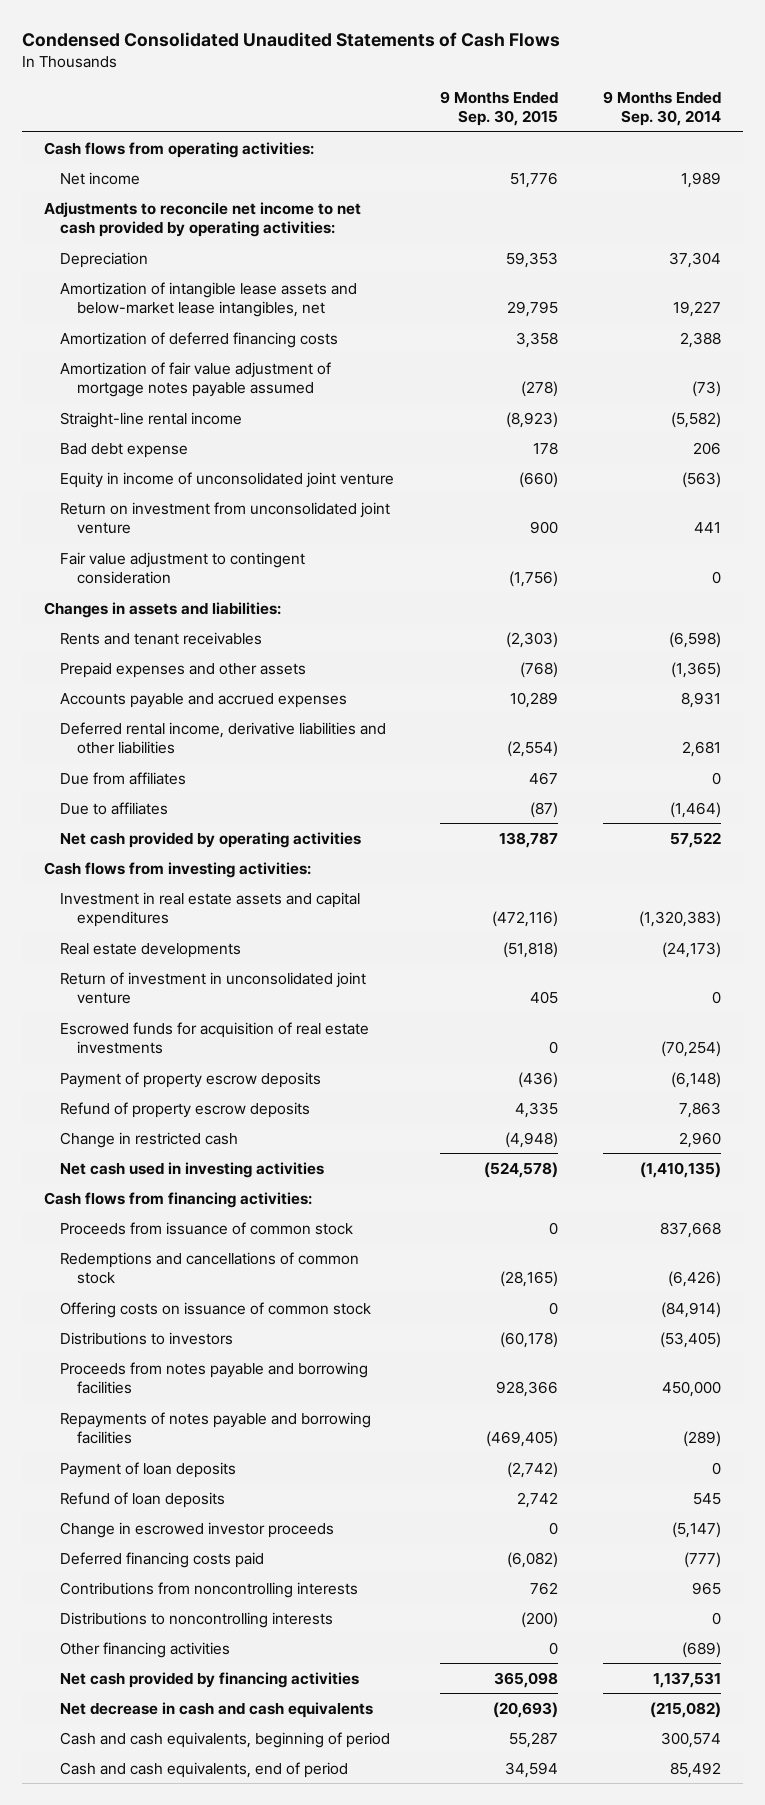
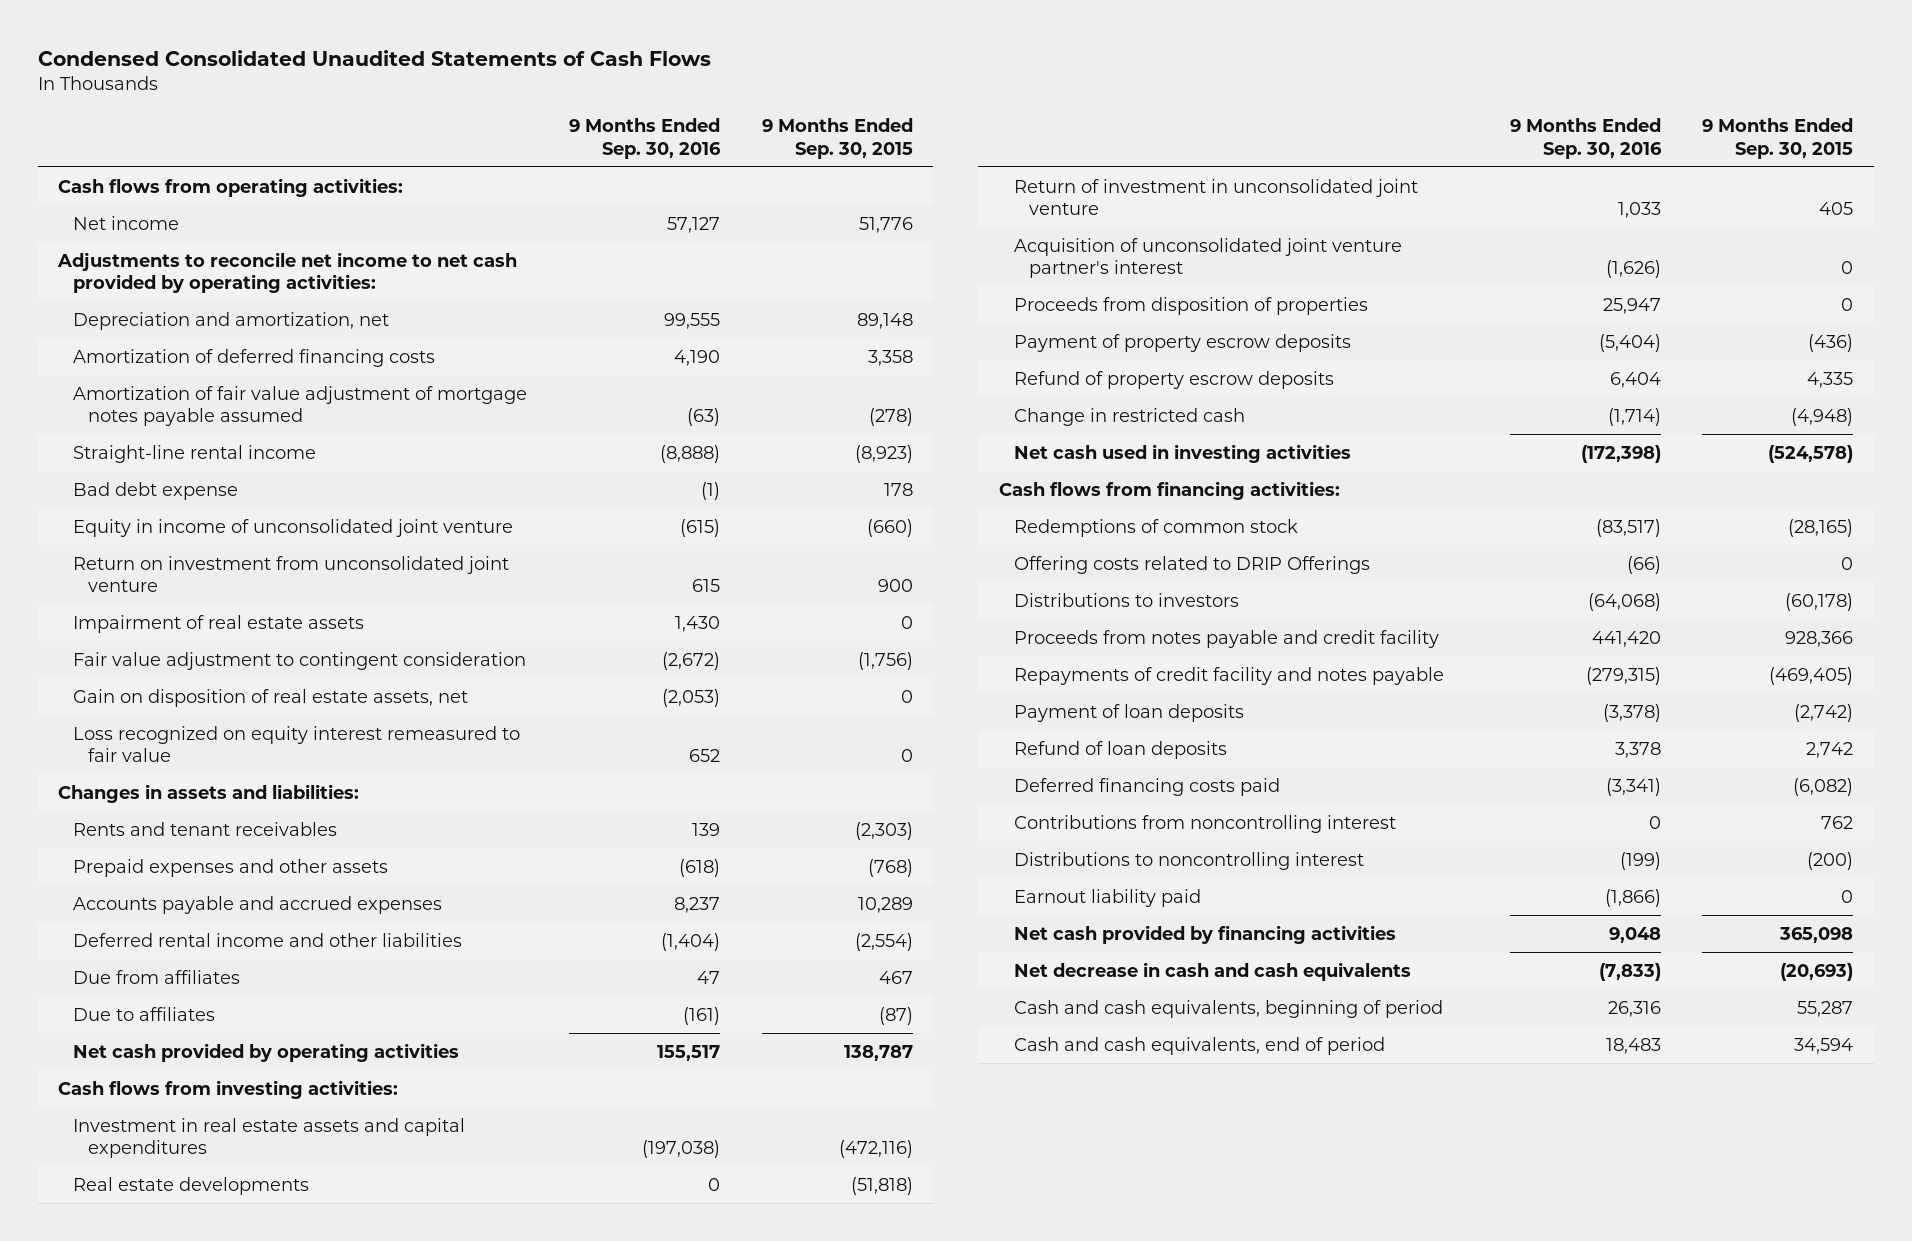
- | 9 Months Ended Sep. 30, 2015 | 9 Months Ended Sep. 30, 2014
+ | 9 Months Ended Sep. 30, 2016 | 9 Months Ended Sep. 30, 2015
- Depreciation | 59,353 | 37,304
- Amortization of intangible lease assets and below-market lease intangibles, net | 29,795 | 19,227
+ Depreciation and amortization, net | 99,555 | 89,148
+ Impairment of real estate assets | 1,430 | 0
+ Gain on disposition of real estate assets, net | (2,053) | 0
+ Loss recognized on equity interest remeasured to fair value | 652 | 0
- Deferred rental income, derivative liabilities and other liabilities | (2,554) | 2,681
+ Deferred rental income and other liabilities | (1,404) | (2,554)
- Escrowed funds for acquisition of real estate investments | 0 | (70,254)
+ Acquisition of unconsolidated joint venture partner's interest | (1,626) | 0
+ Proceeds from disposition of properties | 25,947 | 0
- Proceeds from issuance of common stock | 0 | 837,668
- Redemptions and cancellations of common stock | (28,165) | (6,426)
- Offering costs on issuance of common stock | 0 | (84,914)
+ Redemptions of common stock | (83,517) | (28,165)
+ Offering costs related to DRIP Offerings | (66) | 0
- Proceeds from notes payable and borrowing facilities | 928,366 | 450,000
- Repayments of notes payable and borrowing facilities | (469,405) | (289)
+ Proceeds from notes payable and credit facility | 441,420 | 928,366
+ Repayments of credit facility and notes payable | (279,315) | (469,405)
- Change in escrowed investor proceeds | 0 | (5,147)
- Contributions from noncontrolling interests | 762 | 965
- Distributions to noncontrolling interests | (200) | 0
- Other financing activities | 0 | (689)
+ Contributions from noncontrolling interest | 0 | 762
+ Distributions to noncontrolling interest | (199) | (200)
+ Earnout liability paid | (1,866) | 0

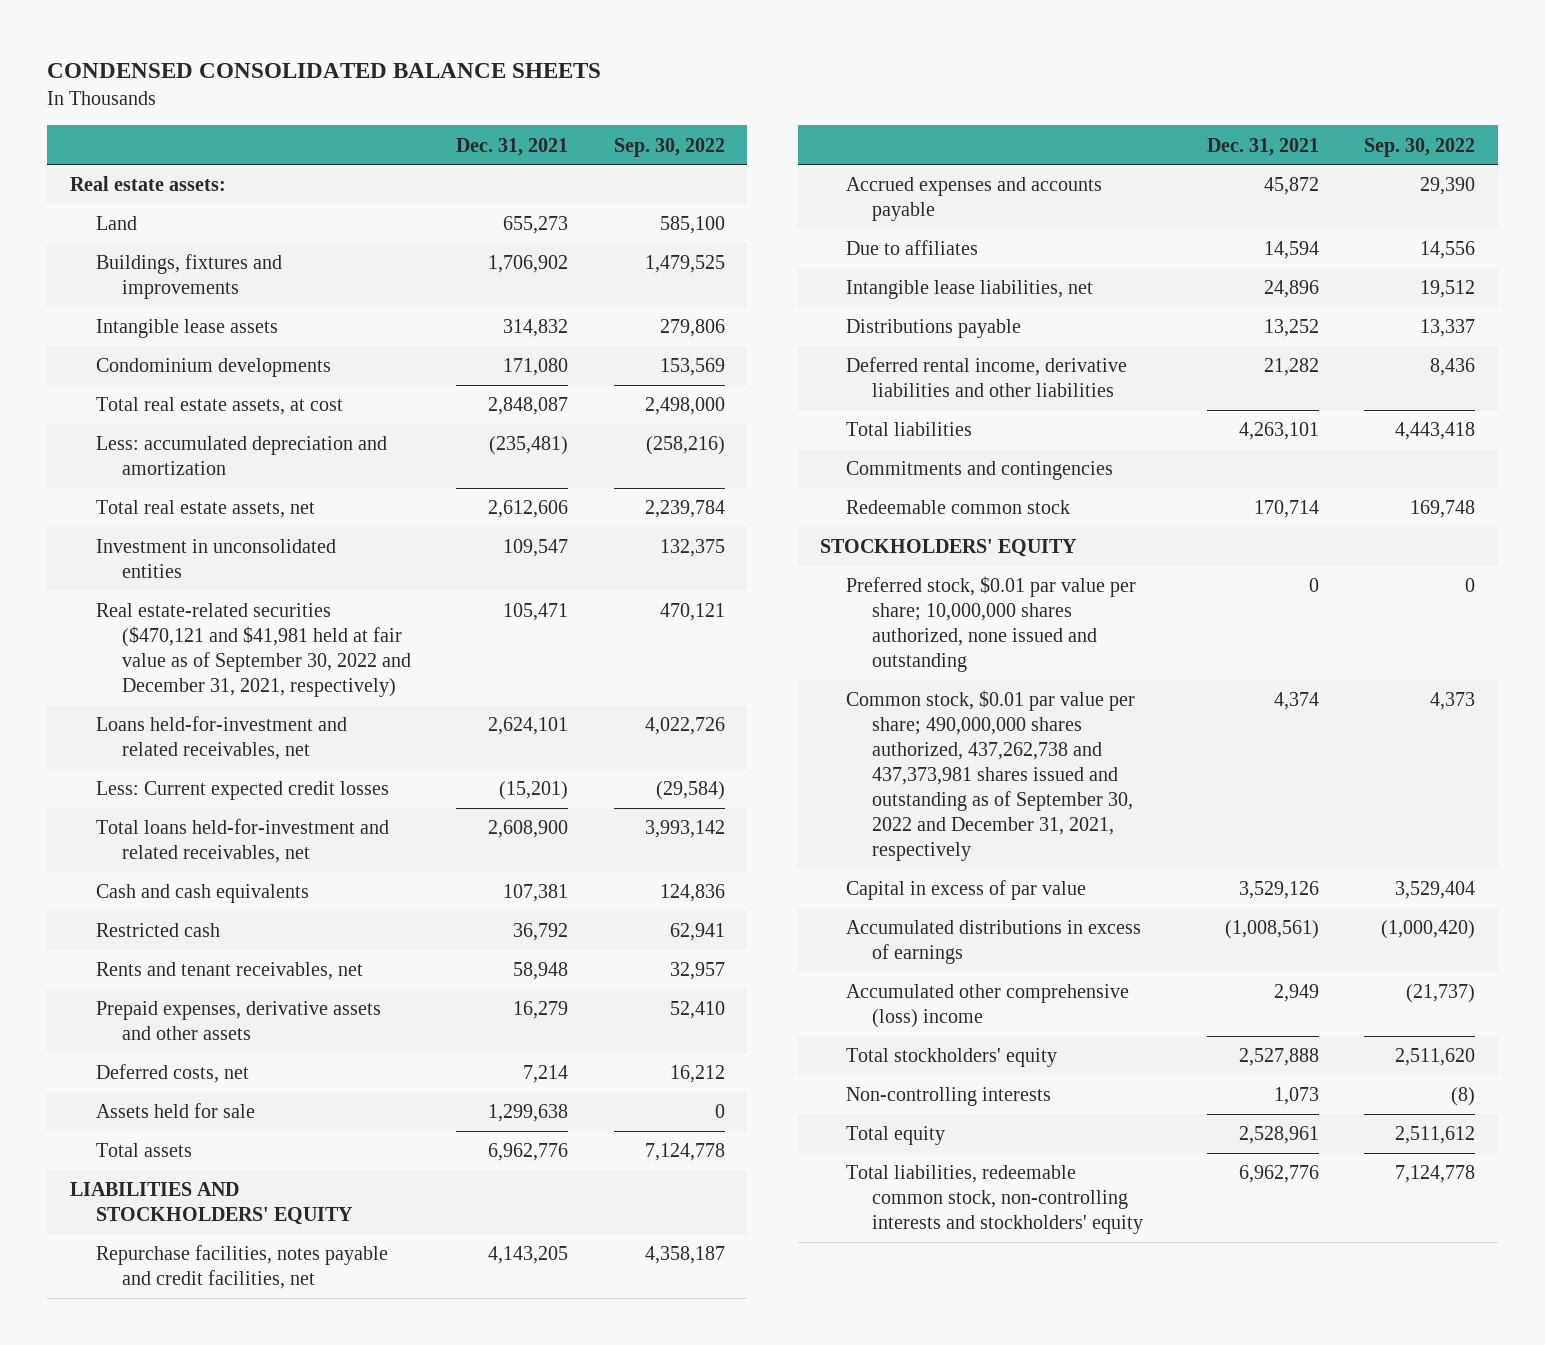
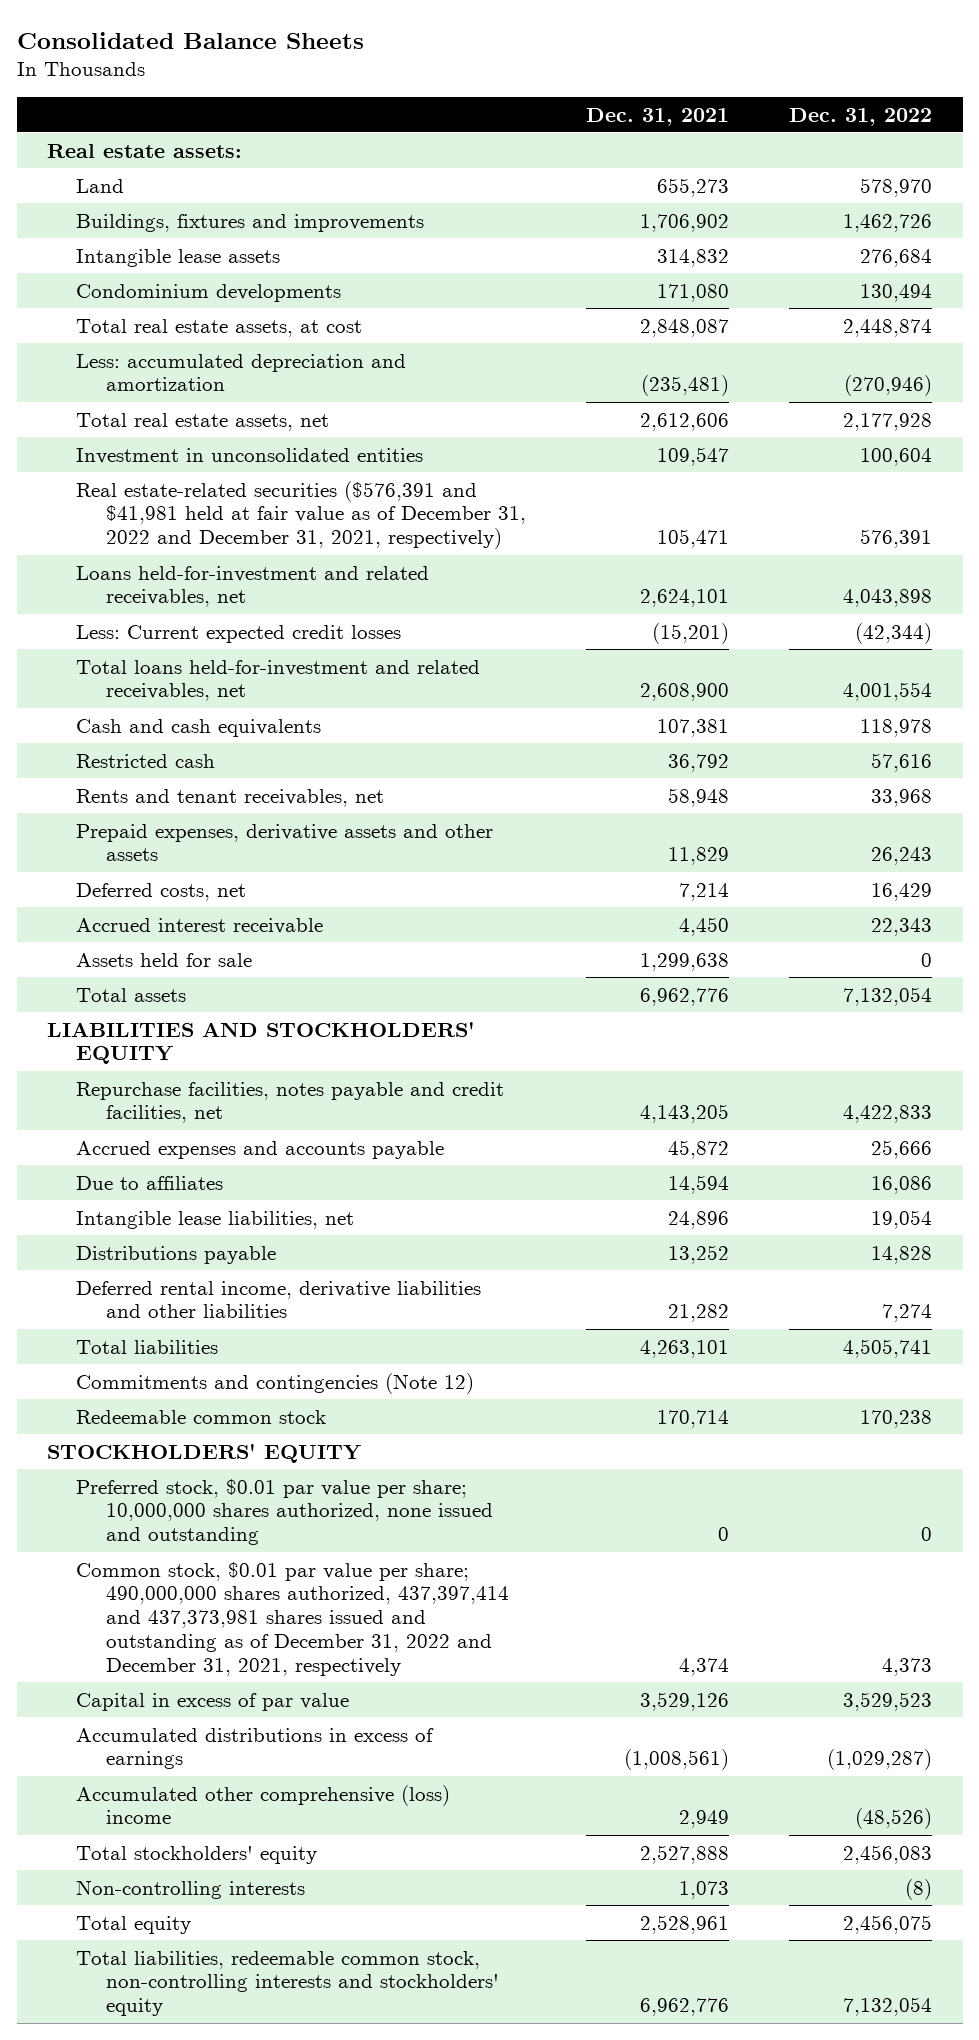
- CONDENSED CONSOLIDATED BALANCE SHEETS
+ Consolidated Balance Sheets
- | Dec. 31, 2021 | Sep. 30, 2022
+ | Dec. 31, 2021 | Dec. 31, 2022
- Real estate-related securities ($470,121 and $41,981 held at fair value as of September 30, 2022 and December 31, 2021, respectively) | 105,471 | 470,121
+ Real estate-related securities ($576,391 and $41,981 held at fair value as of December 31, 2022 and December 31, 2021, respectively) | 105,471 | 576,391
- Prepaid expenses, derivative assets and other assets | 16,279 | 52,410
+ Prepaid expenses, derivative assets and other assets | 11,829 | 26,243
+ Accrued interest receivable | 4,450 | 22,343
- Commitments and contingencies
+ Commitments and contingencies (Note 12)
- Common stock, $0.01 par value per share; 490,000,000 shares authorized, 437,262,738 and 437,373,981 shares issued and outstanding as of September 30, 2022 and December 31, 2021, respectively | 4,374 | 4,373
+ Common stock, $0.01 par value per share; 490,000,000 shares authorized, 437,397,414 and 437,373,981 shares issued and outstanding as of December 31, 2022 and December 31, 2021, respectively | 4,374 | 4,373

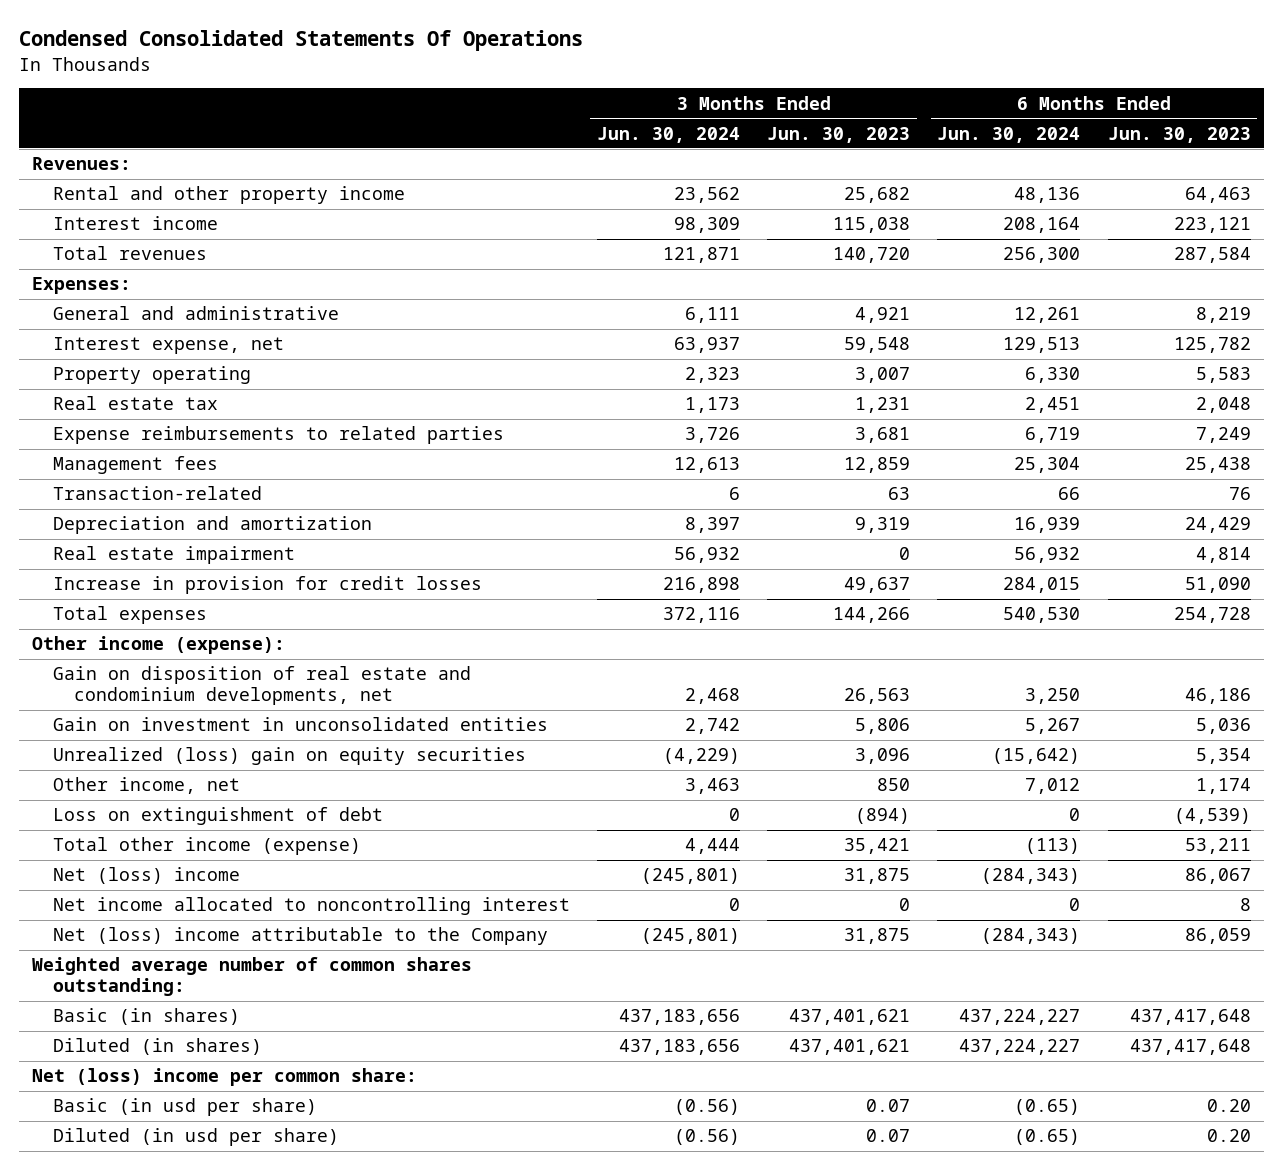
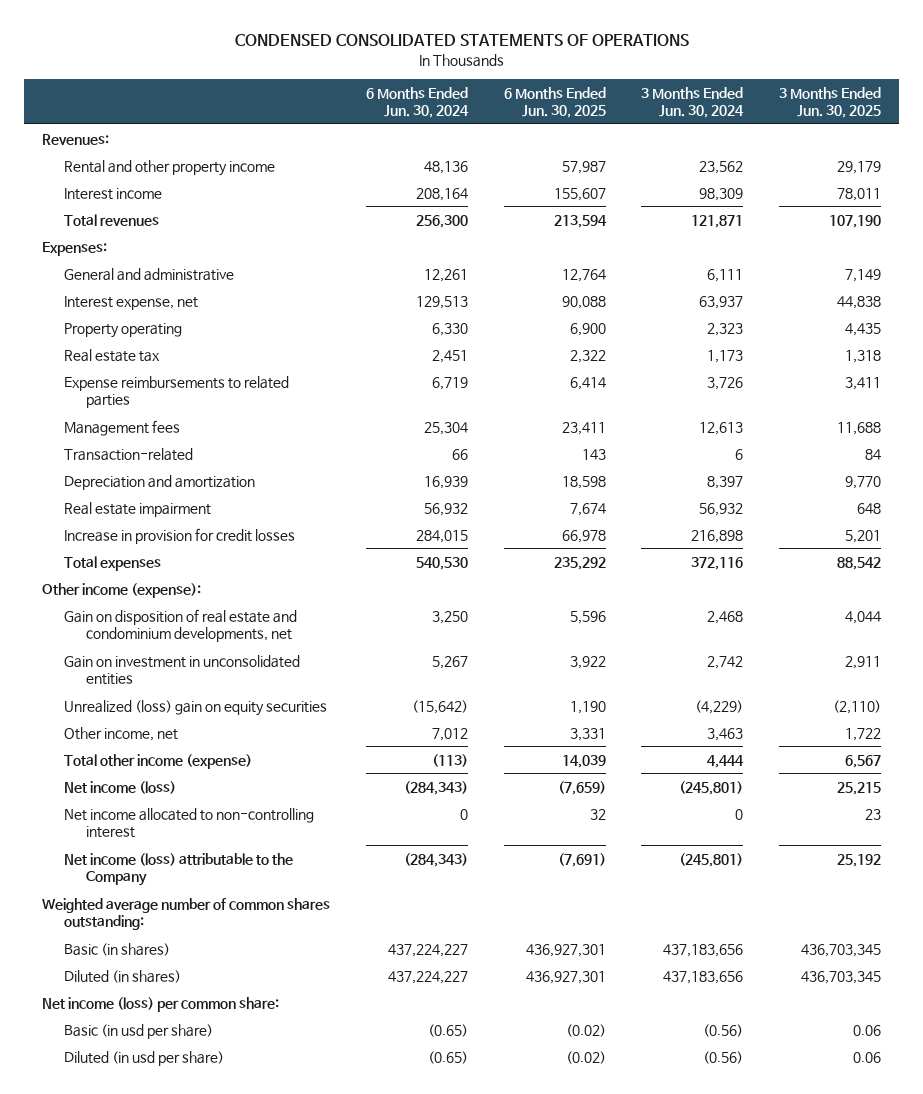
- Condensed Consolidated Statements Of Operations
+ CONDENSED CONSOLIDATED STATEMENTS OF OPERATIONS
- | 3 Months Ended Jun. 30, 2024 | 3 Months Ended Jun. 30, 2023 | 6 Months Ended Jun. 30, 2024 | 6 Months Ended Jun. 30, 2023
+ | 6 Months Ended Jun. 30, 2024 | 6 Months Ended Jun. 30, 2025 | 3 Months Ended Jun. 30, 2024 | 3 Months Ended Jun. 30, 2025
- Loss on extinguishment of debt | 0 | (894) | 0 | (4,539)
- Net (loss) income | (245,801) | 31,875 | (284,343) | 86,067
- Net income allocated to noncontrolling interest | 0 | 0 | 0 | 8
- Net (loss) income attributable to the Company | (245,801) | 31,875 | (284,343) | 86,059
+ Net income (loss) | (284,343) | (7,659) | (245,801) | 25,215
+ Net income allocated to non-controlling interest | 0 | 32 | 0 | 23
+ Net income (loss) attributable to the Company | (284,343) | (7,691) | (245,801) | 25,192
- Net (loss) income per common share:
+ Net income (loss) per common share:

